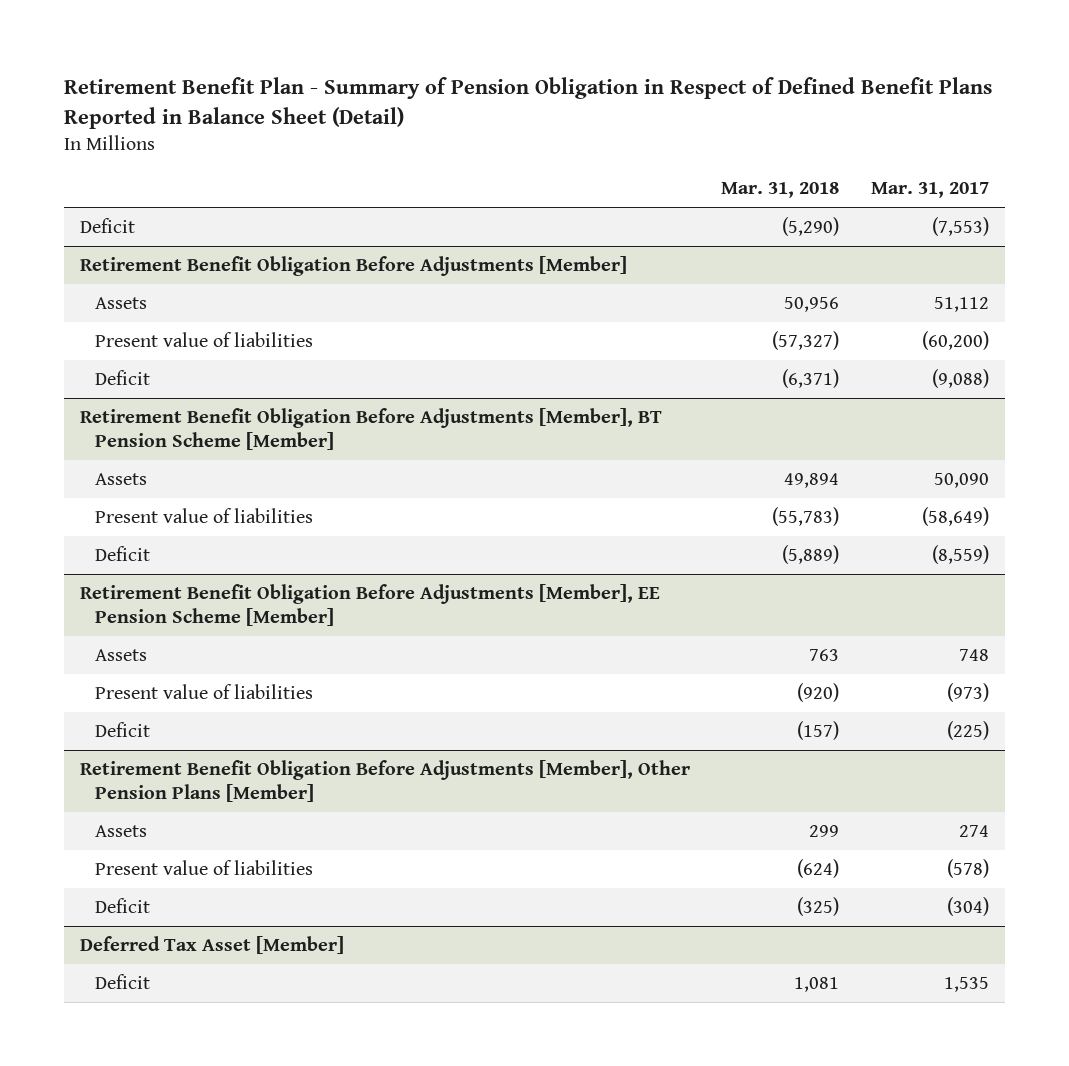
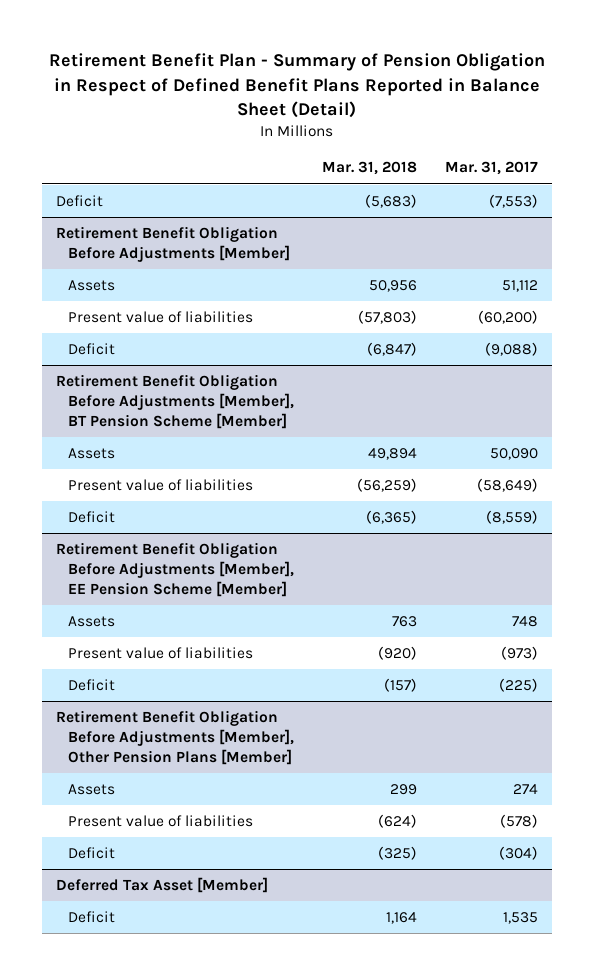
- Deficit | (5,290) | (7,553)
+ Deficit | (5,683) | (7,553)
@ Retirement Benefit Obligation Before Adjustments [Member]
- Present value of liabilities | (57,327) | (60,200)
- Deficit | (6,371) | (9,088)
+ Present value of liabilities | (57,803) | (60,200)
+ Deficit | (6,847) | (9,088)
@ Retirement Benefit Obligation Before Adjustments [Member], BT Pension Scheme [Member]
- Present value of liabilities | (55,783) | (58,649)
- Deficit | (5,889) | (8,559)
+ Present value of liabilities | (56,259) | (58,649)
+ Deficit | (6,365) | (8,559)
@ Deferred Tax Asset [Member]
- Deficit | 1,081 | 1,535
+ Deficit | 1,164 | 1,535

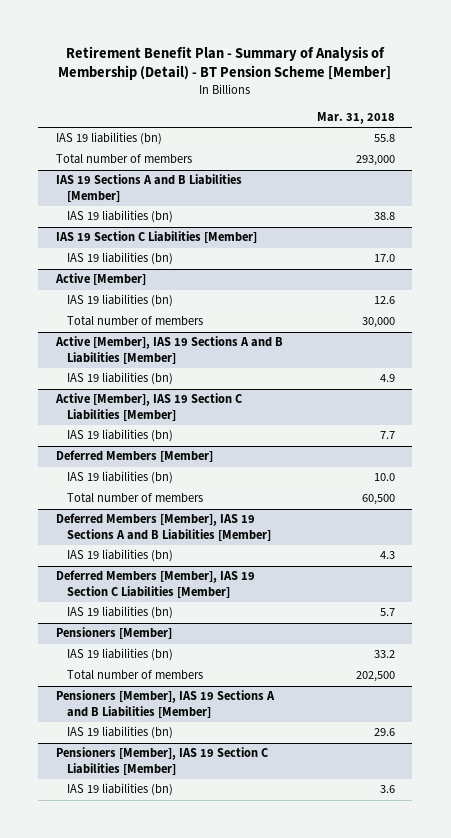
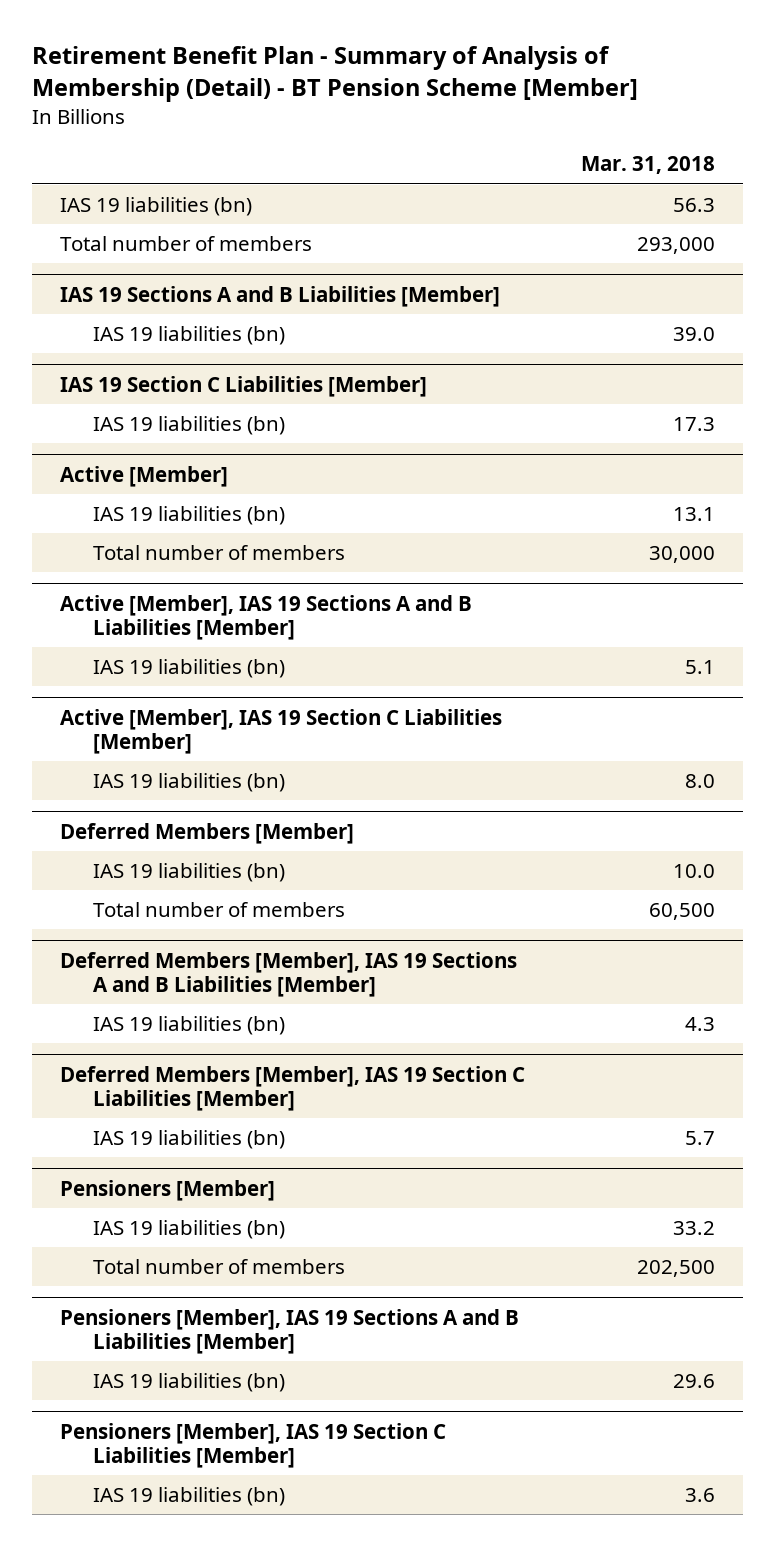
- IAS 19 liabilities (bn) | 55.8
+ IAS 19 liabilities (bn) | 56.3
@ IAS 19 Sections A and B Liabilities [Member]
- IAS 19 liabilities (bn) | 38.8
+ IAS 19 liabilities (bn) | 39.0
@ IAS 19 Section C Liabilities [Member]
- IAS 19 liabilities (bn) | 17.0
+ IAS 19 liabilities (bn) | 17.3
@ Active [Member]
- IAS 19 liabilities (bn) | 12.6
+ IAS 19 liabilities (bn) | 13.1
@ Active [Member], IAS 19 Sections A and B Liabilities [Member]
- IAS 19 liabilities (bn) | 4.9
+ IAS 19 liabilities (bn) | 5.1
@ Active [Member], IAS 19 Section C Liabilities [Member]
- IAS 19 liabilities (bn) | 7.7
+ IAS 19 liabilities (bn) | 8.0

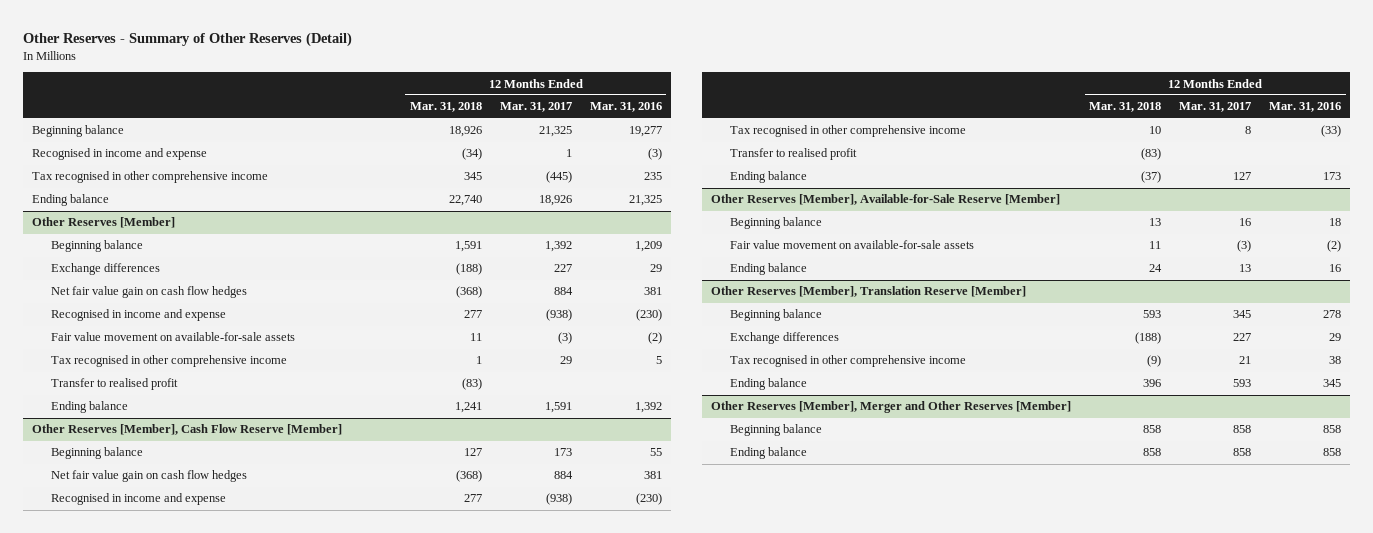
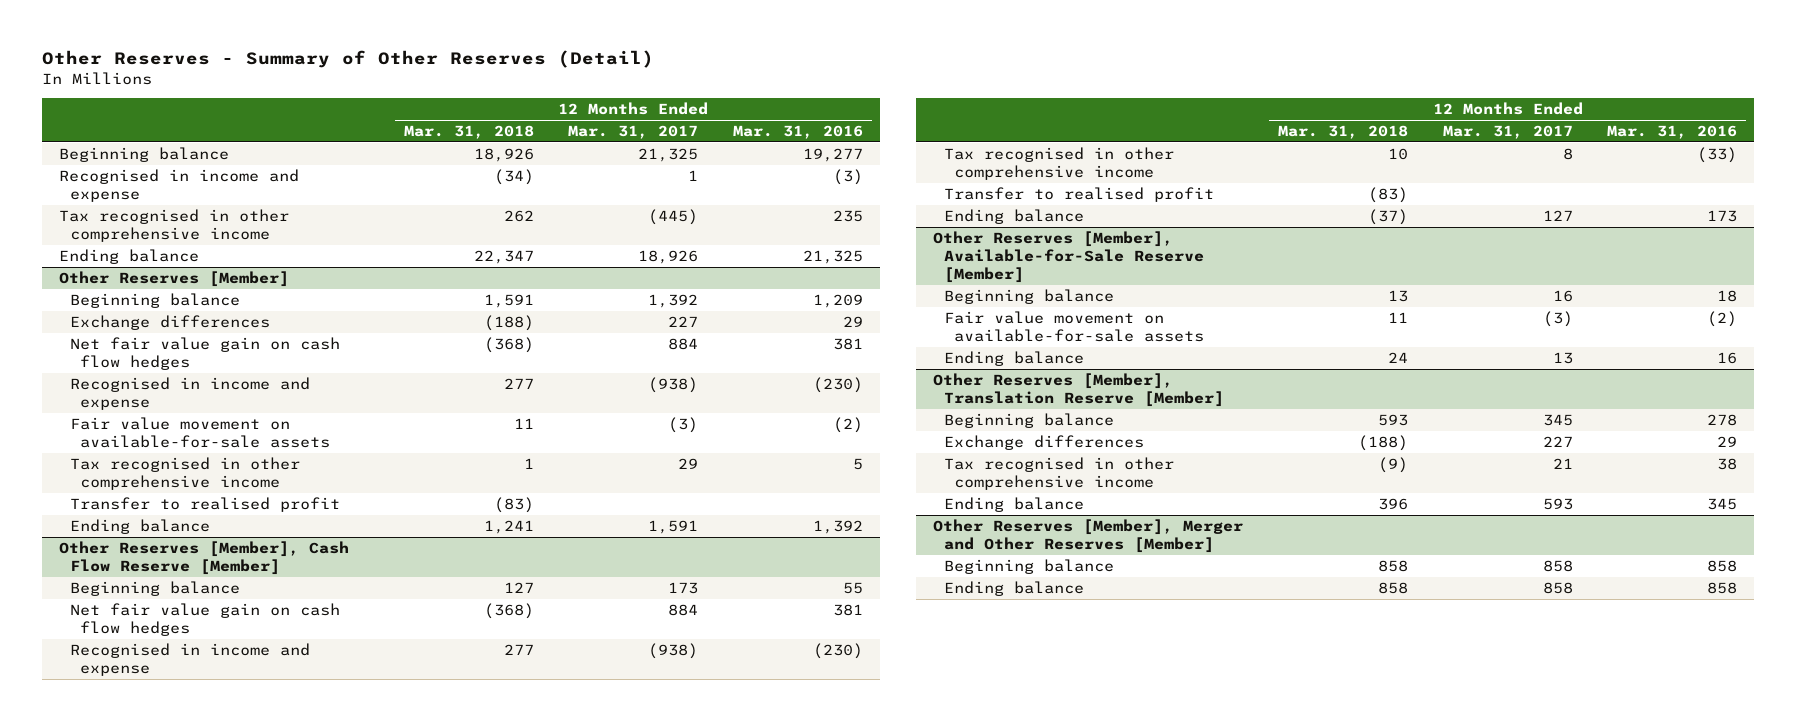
- Tax recognised in other comprehensive income | 345 | (445) | 235
- Ending balance | 22,740 | 18,926 | 21,325
+ Tax recognised in other comprehensive income | 262 | (445) | 235
+ Ending balance | 22,347 | 18,926 | 21,325

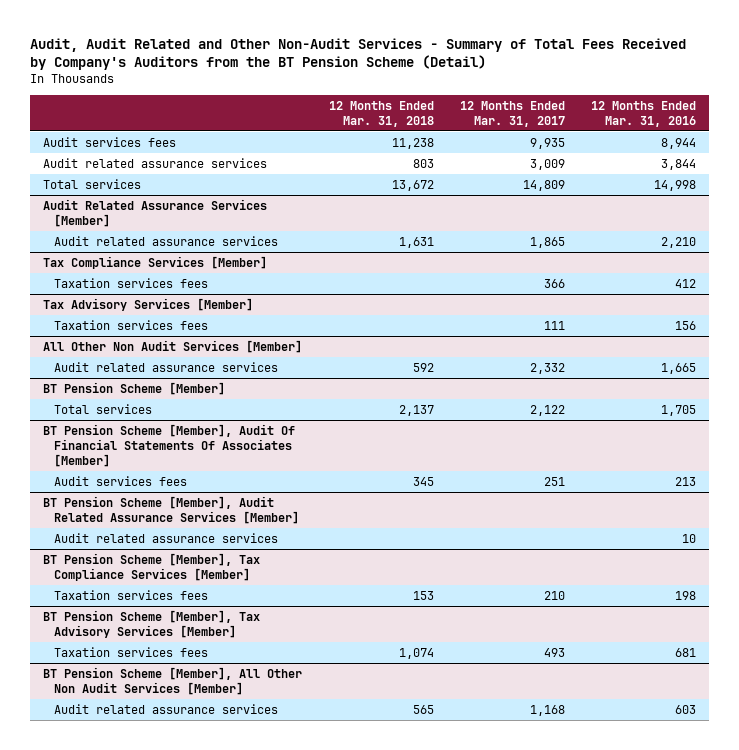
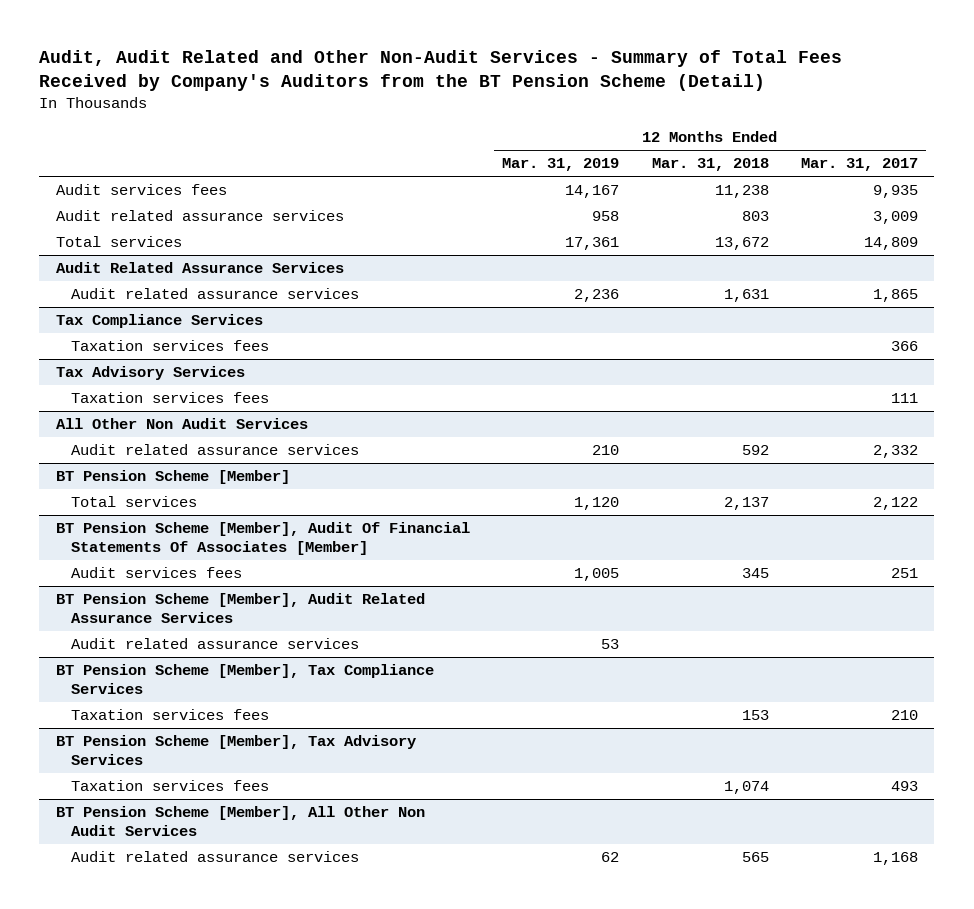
- | 12 Months Ended Mar. 31, 2018 | 12 Months Ended Mar. 31, 2017 | 12 Months Ended Mar. 31, 2016
+ | 12 Months Ended Mar. 31, 2019 | 12 Months Ended Mar. 31, 2018 | 12 Months Ended Mar. 31, 2017
- Audit Related Assurance Services [Member]
+ Audit Related Assurance Services
- Tax Compliance Services [Member]
+ Tax Compliance Services
- Tax Advisory Services [Member]
+ Tax Advisory Services
- All Other Non Audit Services [Member]
+ All Other Non Audit Services
- BT Pension Scheme [Member], Audit Related Assurance Services [Member]
+ BT Pension Scheme [Member], Audit Related Assurance Services
- BT Pension Scheme [Member], Tax Compliance Services [Member]
+ BT Pension Scheme [Member], Tax Compliance Services
- BT Pension Scheme [Member], Tax Advisory Services [Member]
+ BT Pension Scheme [Member], Tax Advisory Services
- BT Pension Scheme [Member], All Other Non Audit Services [Member]
+ BT Pension Scheme [Member], All Other Non Audit Services

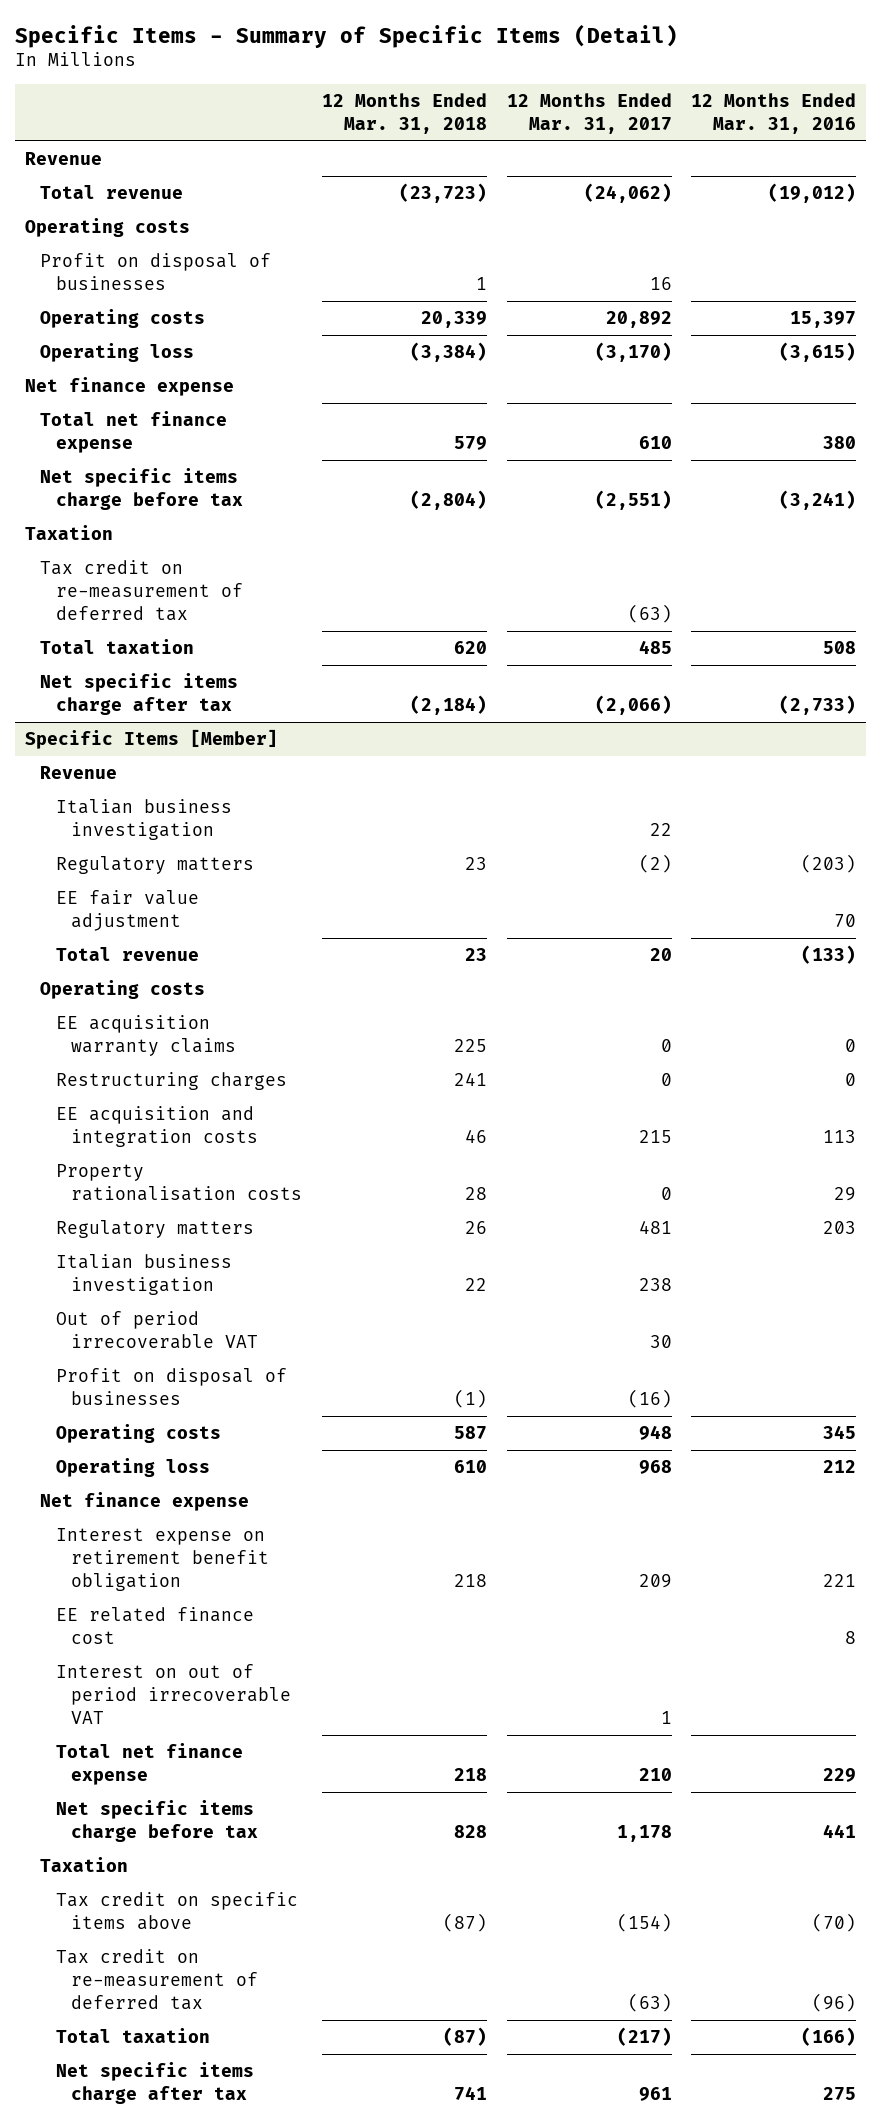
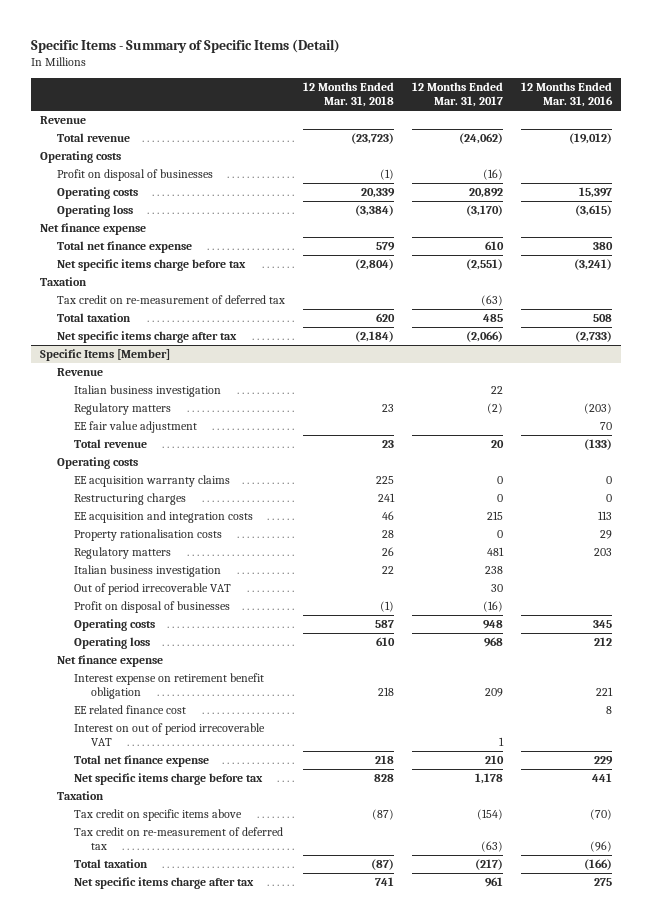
- Profit on disposal of businesses | 1 | 16 |
+ Profit on disposal of businesses | (1) | (16) |

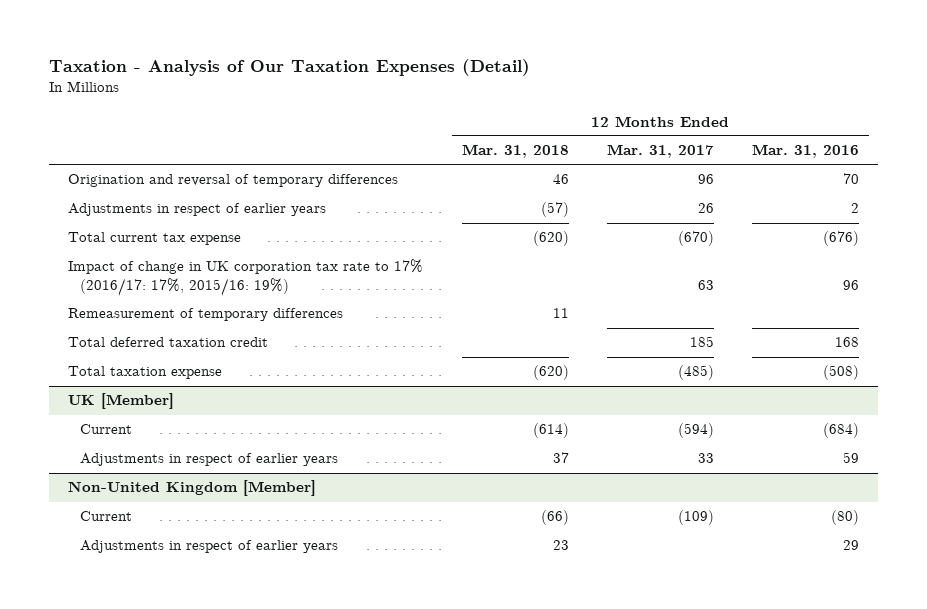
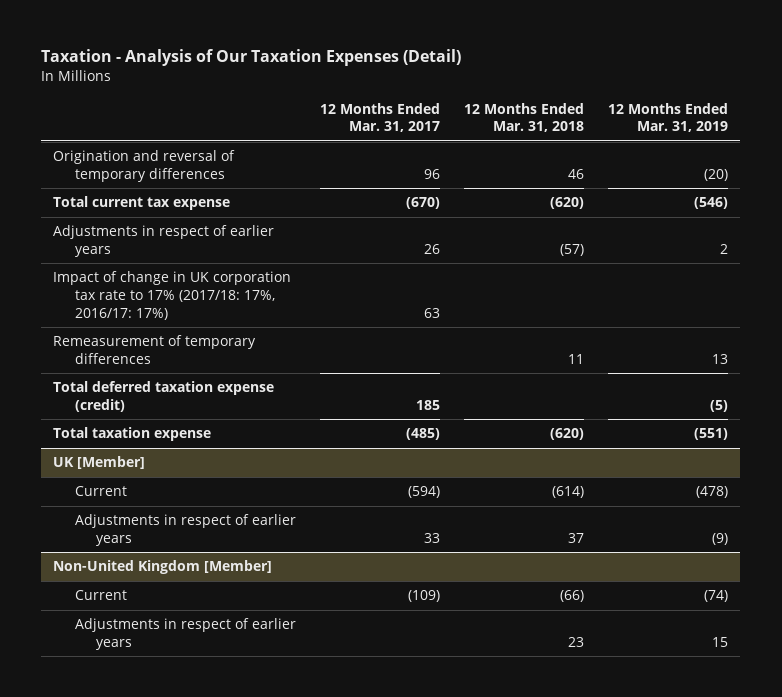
- | 12 Months Ended Mar. 31, 2018 | 12 Months Ended Mar. 31, 2017 | 12 Months Ended Mar. 31, 2016
+ | 12 Months Ended Mar. 31, 2017 | 12 Months Ended Mar. 31, 2018 | 12 Months Ended Mar. 31, 2019
- Impact of change in UK corporation tax rate to 17% (2016/17: 17%, 2015/16: 19%) | | 63 | 96
moved down: Adjustments in respect of earlier years | 26 | (57) | 2
+ Impact of change in UK corporation tax rate to 17% (2017/18: 17%, 2016/17: 17%) | 63 | |
- Total deferred taxation credit | | 185 | 168
+ Total deferred taxation expense (credit) | 185 | | (5)

